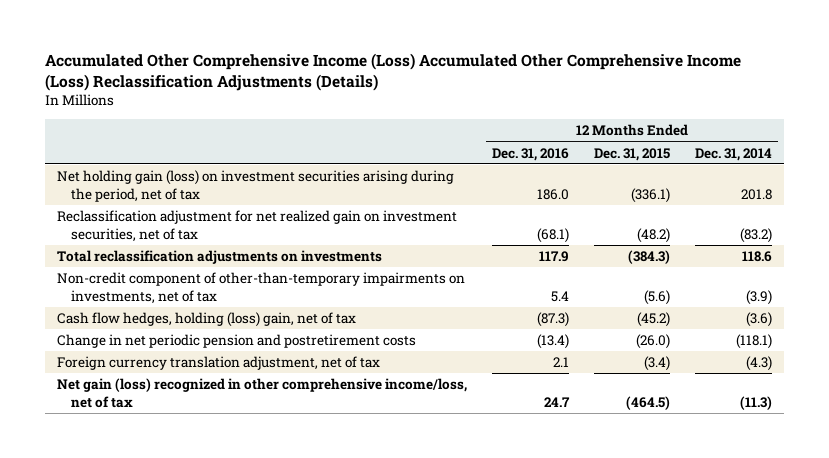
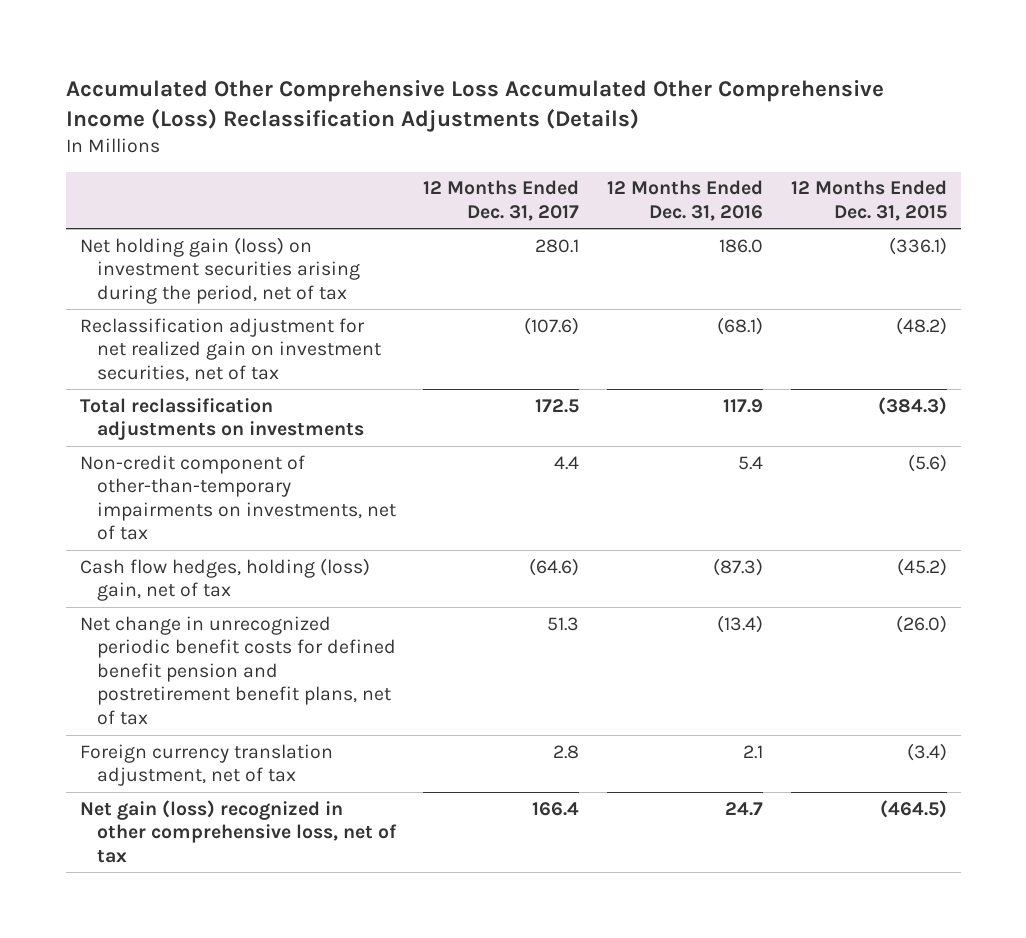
- Accumulated Other Comprehensive Income (Loss) Accumulated Other Comprehensive Income (Loss) Reclassification Adjustments (Details)
+ Accumulated Other Comprehensive Loss Accumulated Other Comprehensive Income (Loss) Reclassification Adjustments (Details)
- | 12 Months Ended Dec. 31, 2016 | 12 Months Ended Dec. 31, 2015 | 12 Months Ended Dec. 31, 2014
+ | 12 Months Ended Dec. 31, 2017 | 12 Months Ended Dec. 31, 2016 | 12 Months Ended Dec. 31, 2015
- Change in net periodic pension and postretirement costs | (13.4) | (26.0) | (118.1)
+ Net change in unrecognized periodic benefit costs for defined benefit pension and postretirement benefit plans, net of tax | 51.3 | (13.4) | (26.0)
- Net gain (loss) recognized in other comprehensive income/loss, net of tax | 24.7 | (464.5) | (11.3)
+ Net gain (loss) recognized in other comprehensive loss, net of tax | 166.4 | 24.7 | (464.5)

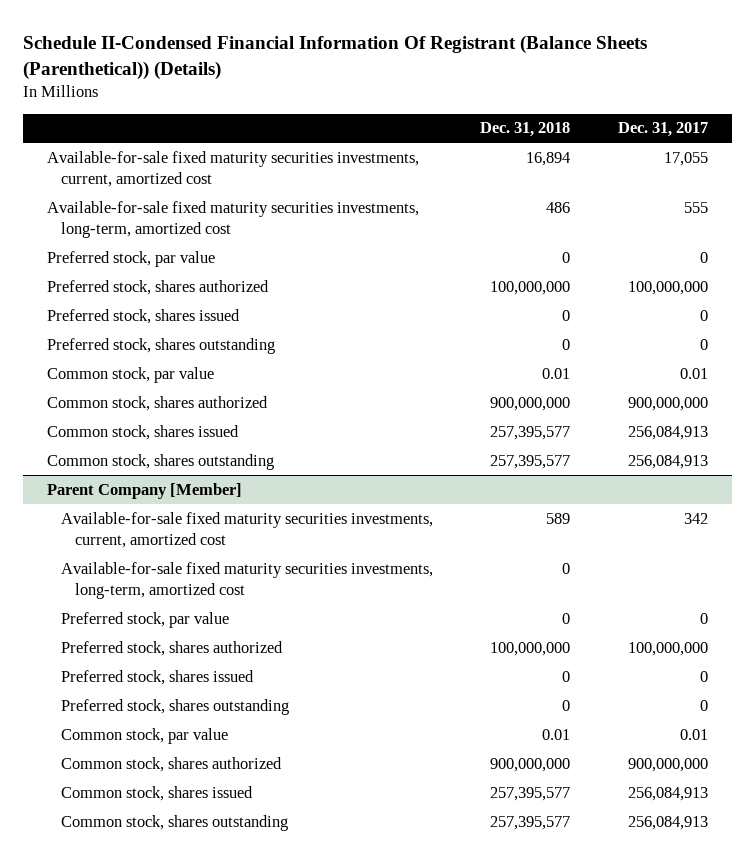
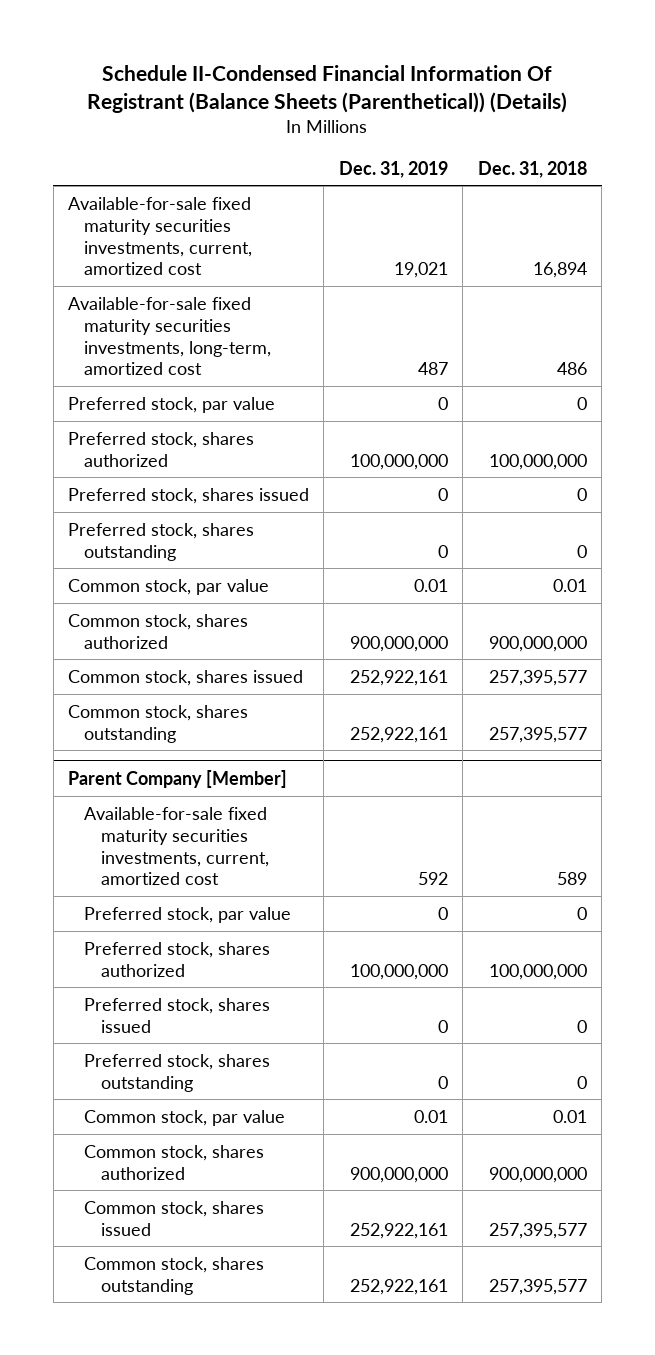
- | Dec. 31, 2018 | Dec. 31, 2017
+ | Dec. 31, 2019 | Dec. 31, 2018
@ Parent Company [Member]
- Available-for-sale fixed maturity securities investments, long-term, amortized cost | 0 |

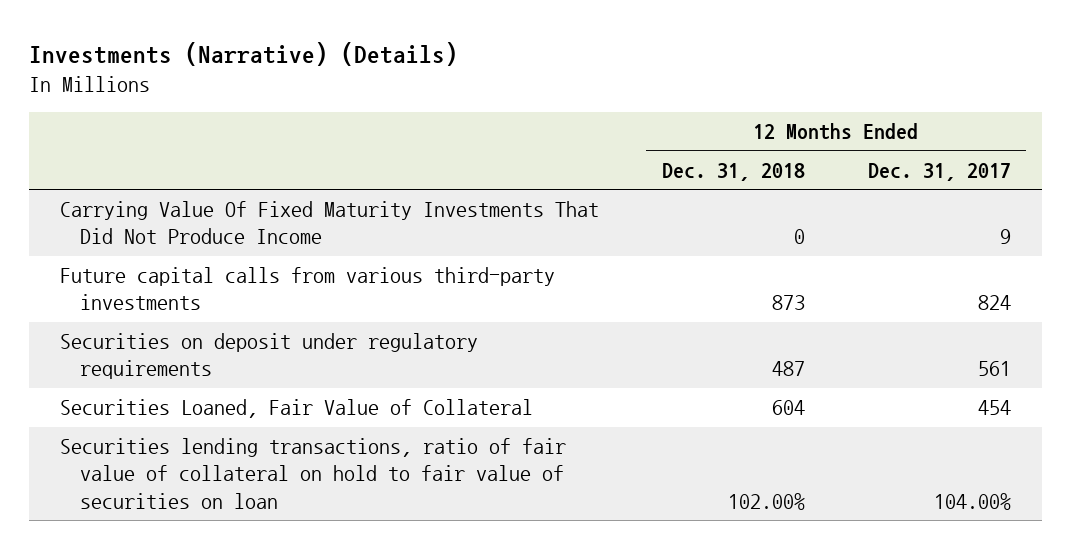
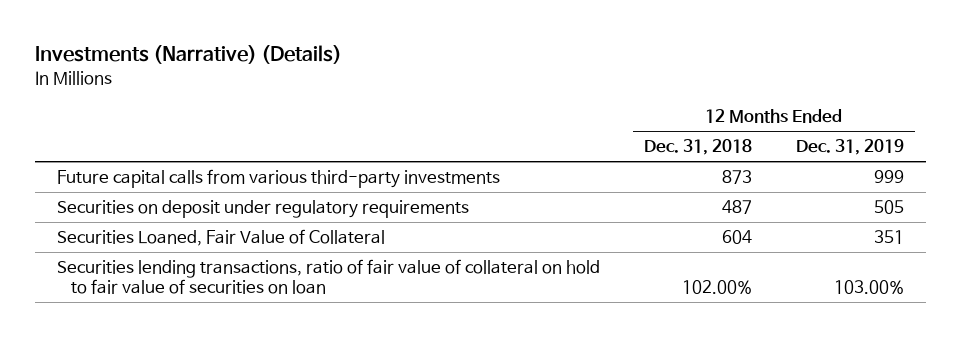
- | 12 Months Ended Dec. 31, 2018 | 12 Months Ended Dec. 31, 2017
+ | 12 Months Ended Dec. 31, 2018 | 12 Months Ended Dec. 31, 2019
- Carrying Value Of Fixed Maturity Investments That Did Not Produce Income | 0 | 9

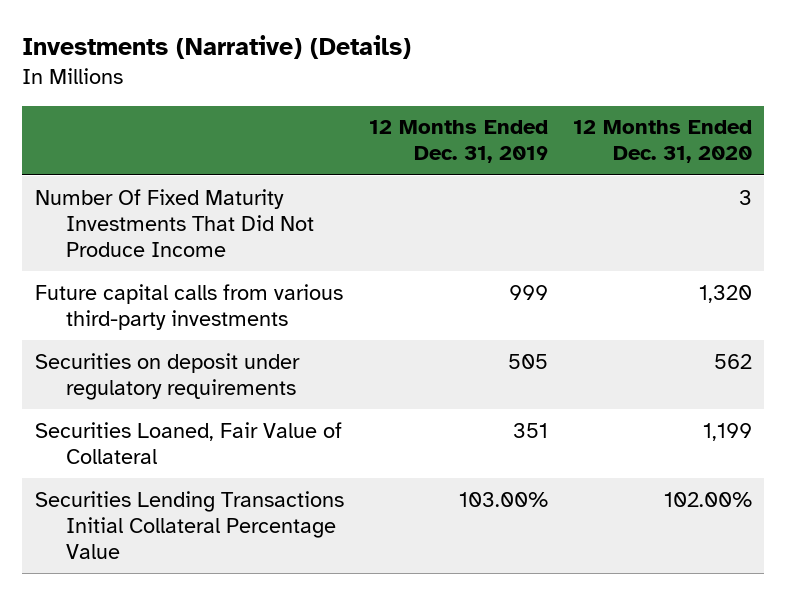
- | 12 Months Ended Dec. 31, 2018 | 12 Months Ended Dec. 31, 2019
+ | 12 Months Ended Dec. 31, 2019 | 12 Months Ended Dec. 31, 2020
+ Number Of Fixed Maturity Investments That Did Not Produce Income | | 3
- Securities lending transactions, ratio of fair value of collateral on hold to fair value of securities on loan | 102.00% | 103.00%
+ Securities Lending Transactions Initial Collateral Percentage Value | 103.00% | 102.00%

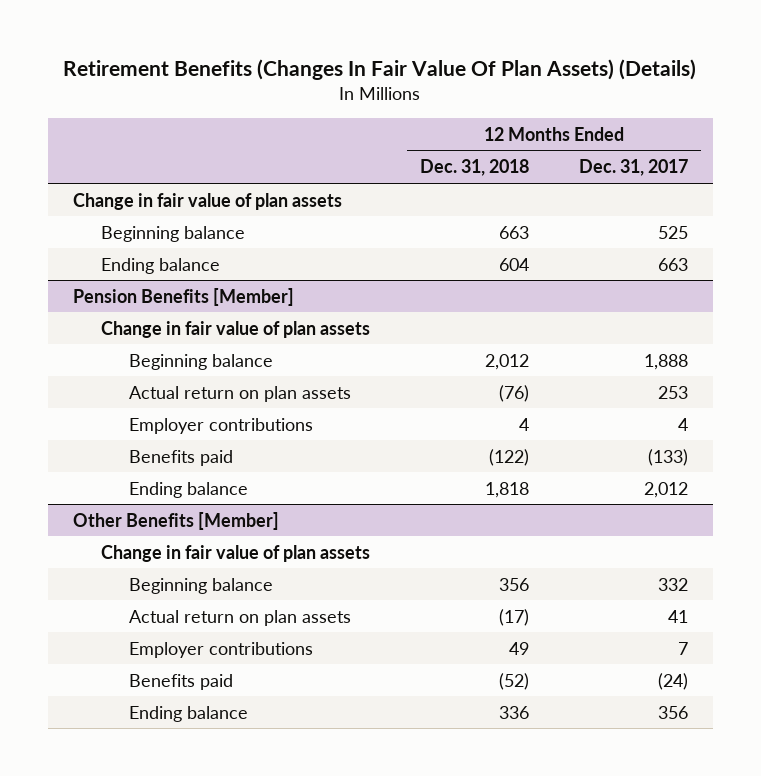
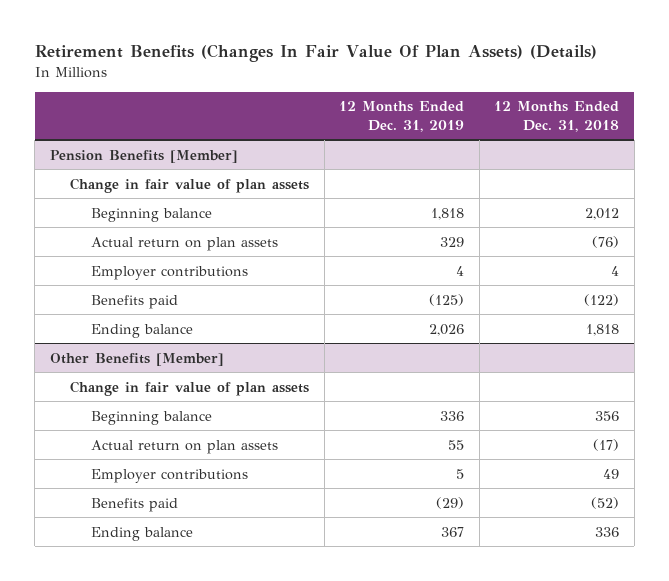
- | 12 Months Ended Dec. 31, 2018 | 12 Months Ended Dec. 31, 2017
+ | 12 Months Ended Dec. 31, 2019 | 12 Months Ended Dec. 31, 2018
- Change in fair value of plan assets
- Beginning balance | 663 | 525
- Ending balance | 604 | 663

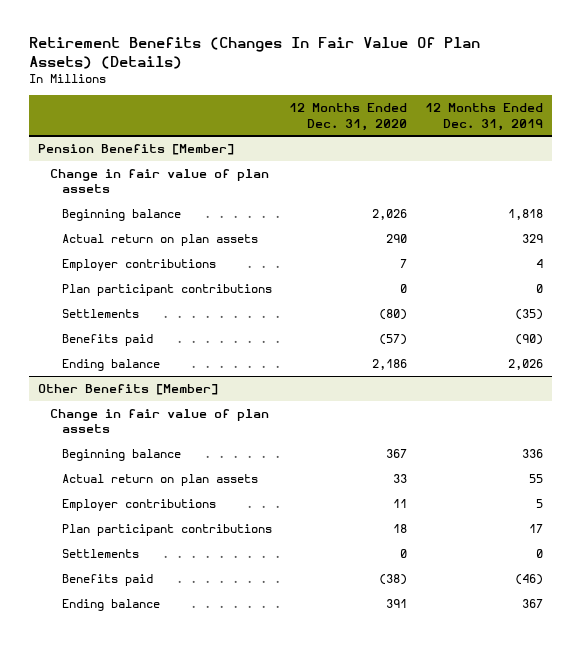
- | 12 Months Ended Dec. 31, 2019 | 12 Months Ended Dec. 31, 2018
+ | 12 Months Ended Dec. 31, 2020 | 12 Months Ended Dec. 31, 2019
@ Pension Benefits [Member]
- Benefits paid | (125) | (122)
+ Plan participant contributions | 0 | 0
+ Settlements | (80) | (35)
+ Benefits paid | (57) | (90)
@ Other Benefits [Member]
- Benefits paid | (29) | (52)
+ Plan participant contributions | 18 | 17
+ Settlements | 0 | 0
+ Benefits paid | (38) | (46)

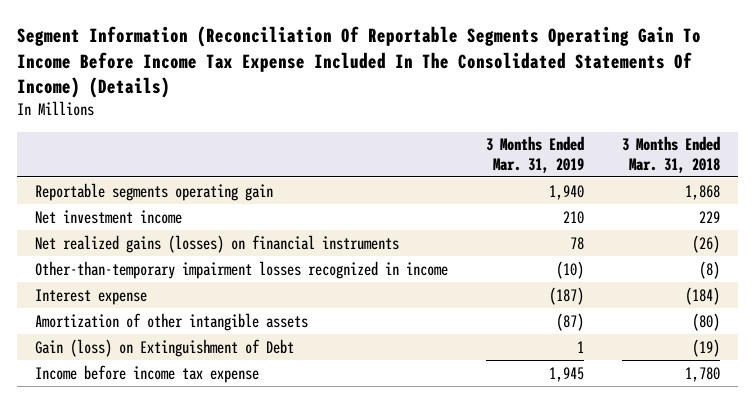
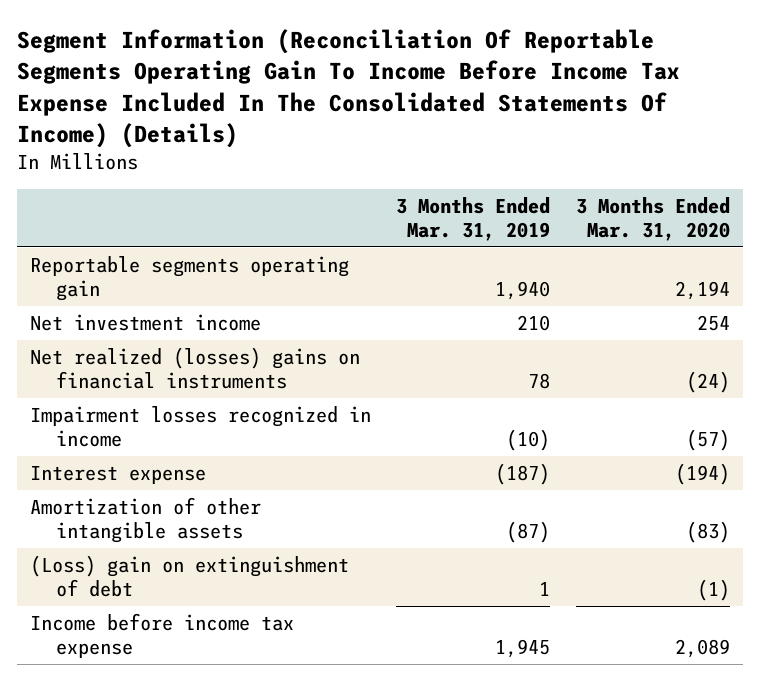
- | 3 Months Ended Mar. 31, 2019 | 3 Months Ended Mar. 31, 2018
+ | 3 Months Ended Mar. 31, 2019 | 3 Months Ended Mar. 31, 2020
- Net realized gains (losses) on financial instruments | 78 | (26)
- Other-than-temporary impairment losses recognized in income | (10) | (8)
+ Net realized (losses) gains on financial instruments | 78 | (24)
+ Impairment losses recognized in income | (10) | (57)
- Gain (loss) on Extinguishment of Debt | 1 | (19)
+ (Loss) gain on extinguishment of debt | 1 | (1)

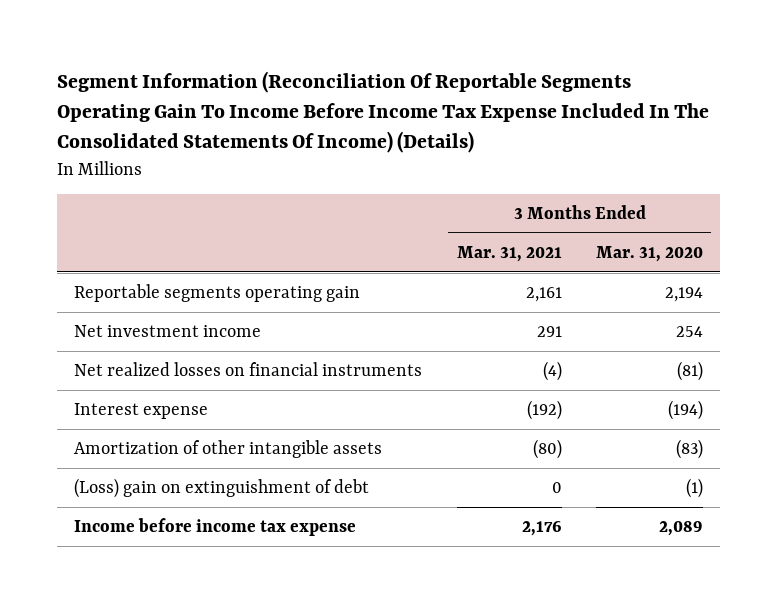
- | 3 Months Ended Mar. 31, 2019 | 3 Months Ended Mar. 31, 2020
+ | 3 Months Ended Mar. 31, 2021 | 3 Months Ended Mar. 31, 2020
- Net realized (losses) gains on financial instruments | 78 | (24)
- Impairment losses recognized in income | (10) | (57)
+ Net realized losses on financial instruments | (4) | (81)

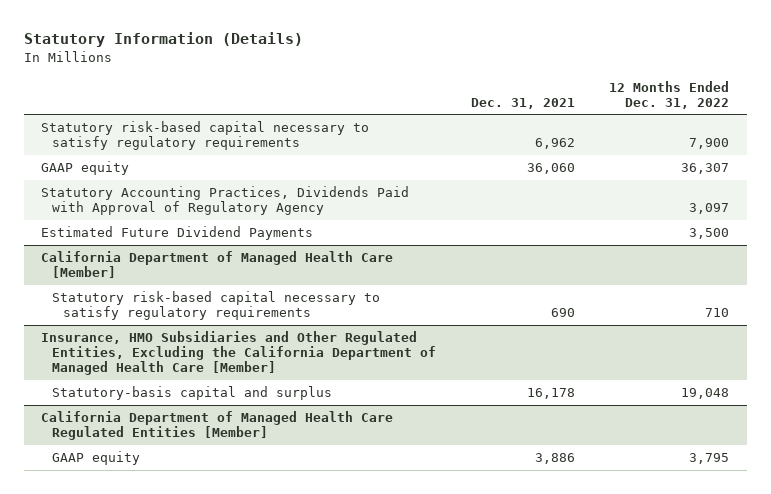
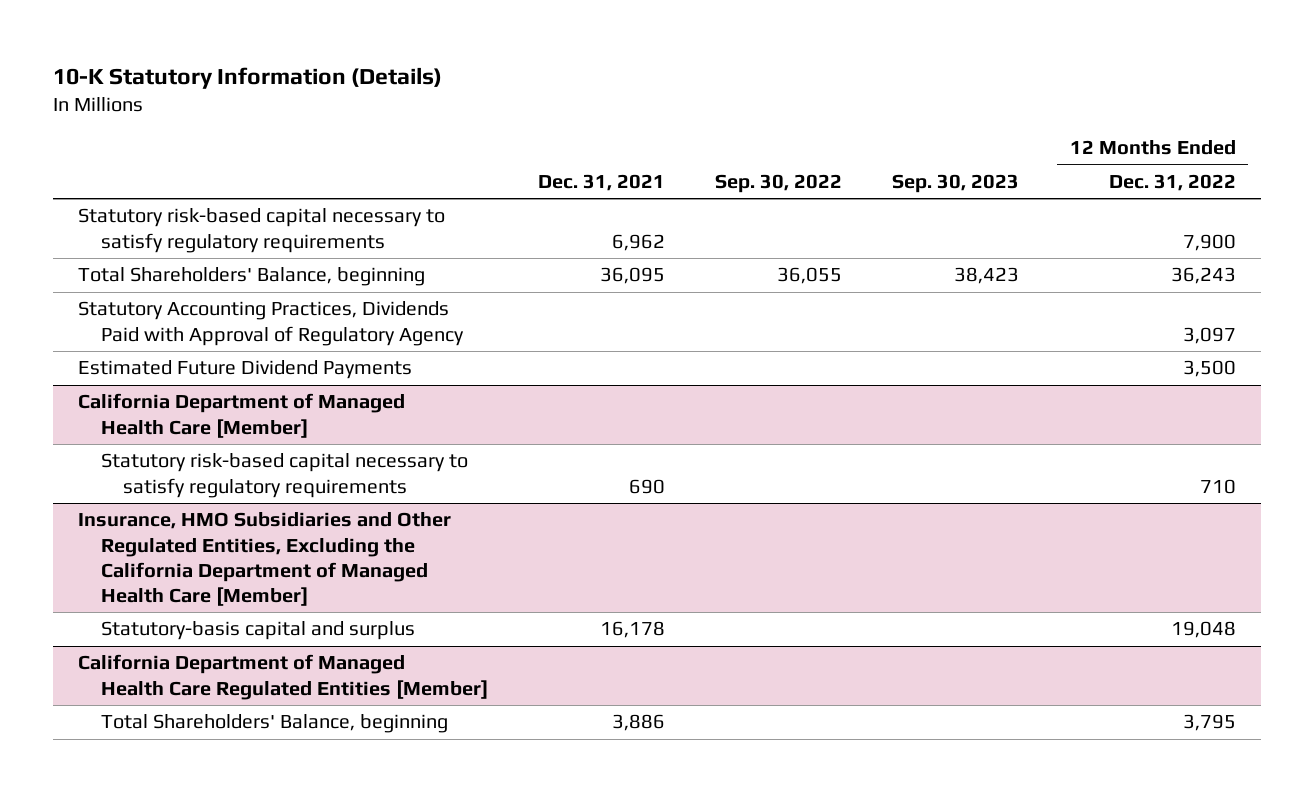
- Statutory Information (Details)
+ 10-K Statutory Information (Details)
- | Dec. 31, 2021 | 12 Months Ended Dec. 31, 2022
+ | Dec. 31, 2021 | Sep. 30, 2022 | Sep. 30, 2023 | 12 Months Ended Dec. 31, 2022
- GAAP equity | 36,060 | 36,307
+ Total Shareholders' Balance, beginning | 36,095 | 36,055 | 38,423 | 36,243
@ California Department of Managed Health Care Regulated Entities [Member]
- GAAP equity | 3,886 | 3,795
+ Total Shareholders' Balance, beginning | 3,886 | | | 3,795

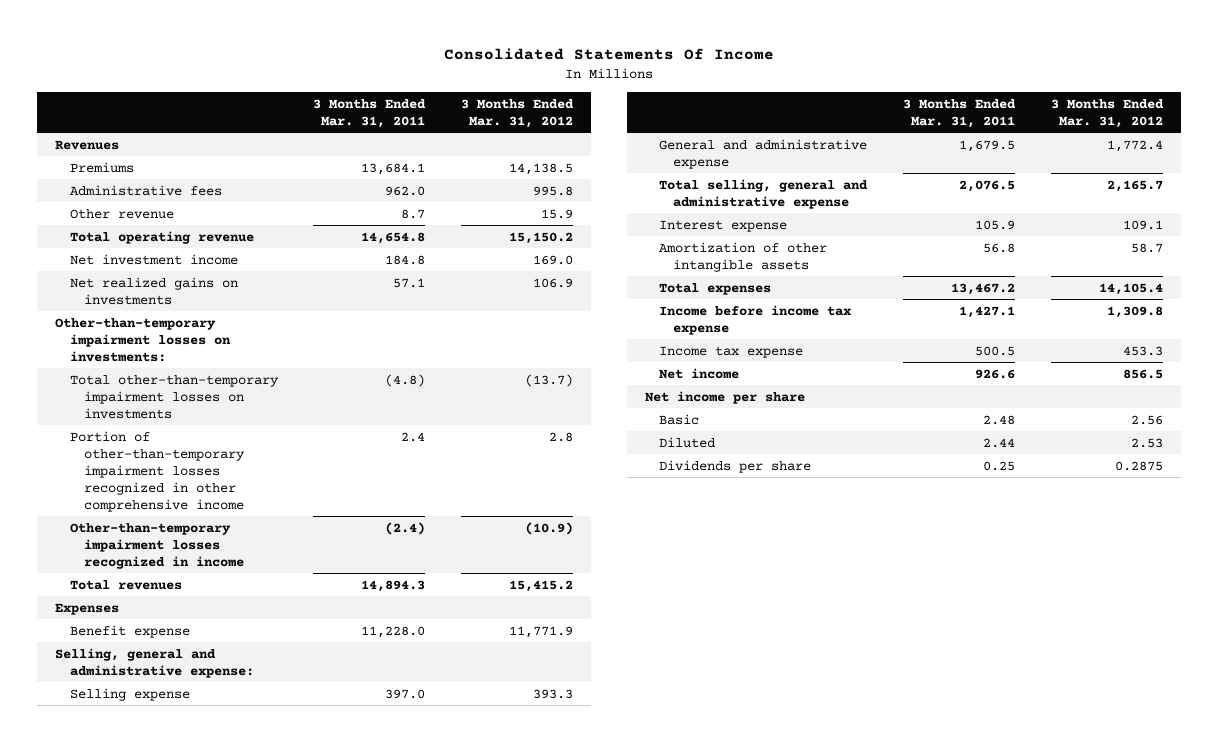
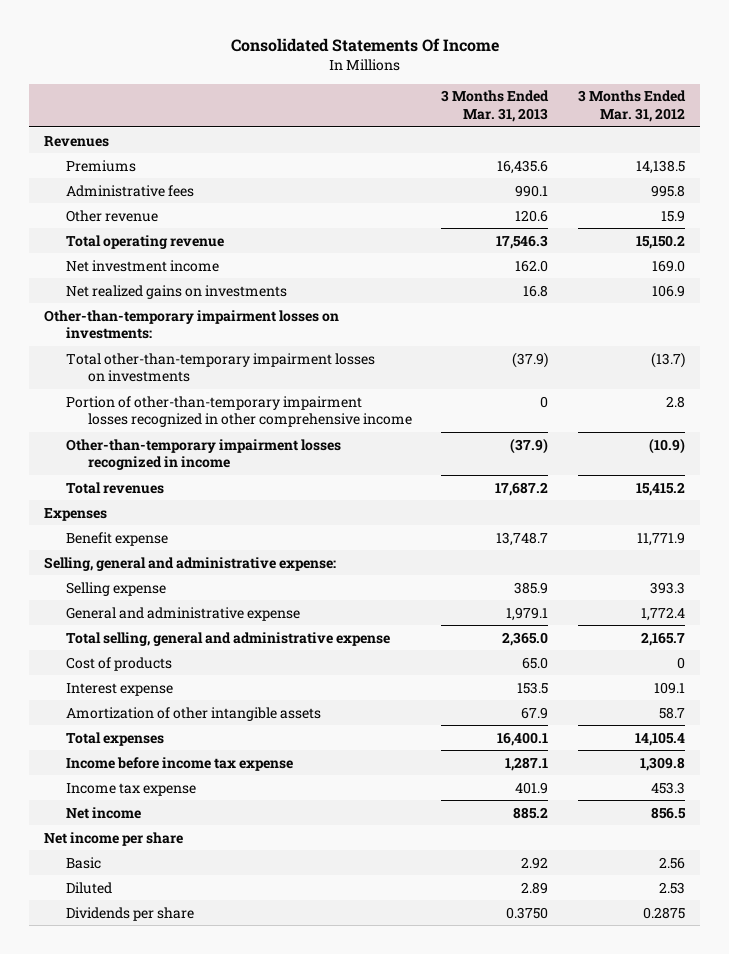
- | 3 Months Ended Mar. 31, 2011 | 3 Months Ended Mar. 31, 2012
+ | 3 Months Ended Mar. 31, 2013 | 3 Months Ended Mar. 31, 2012
+ Cost of products | 65.0 | 0

